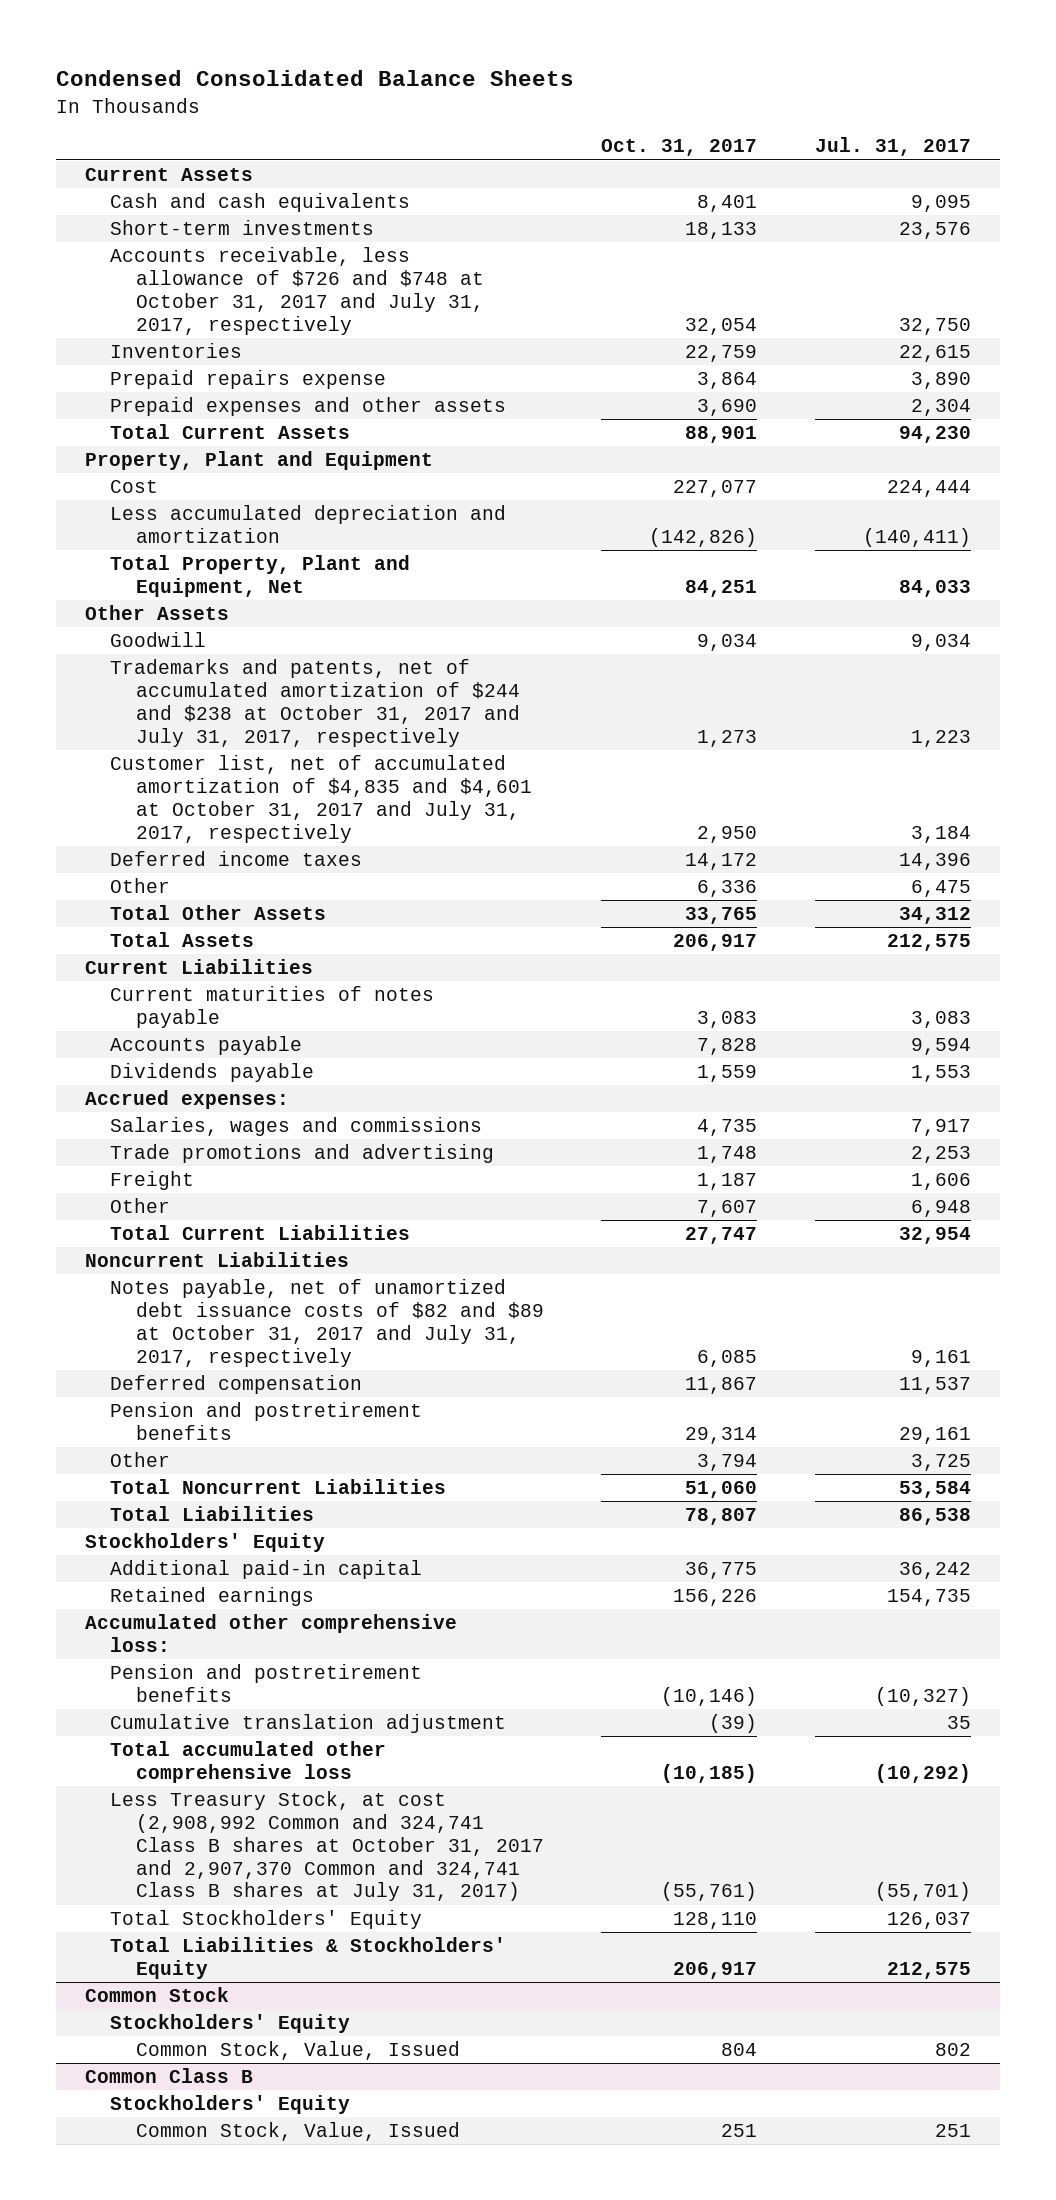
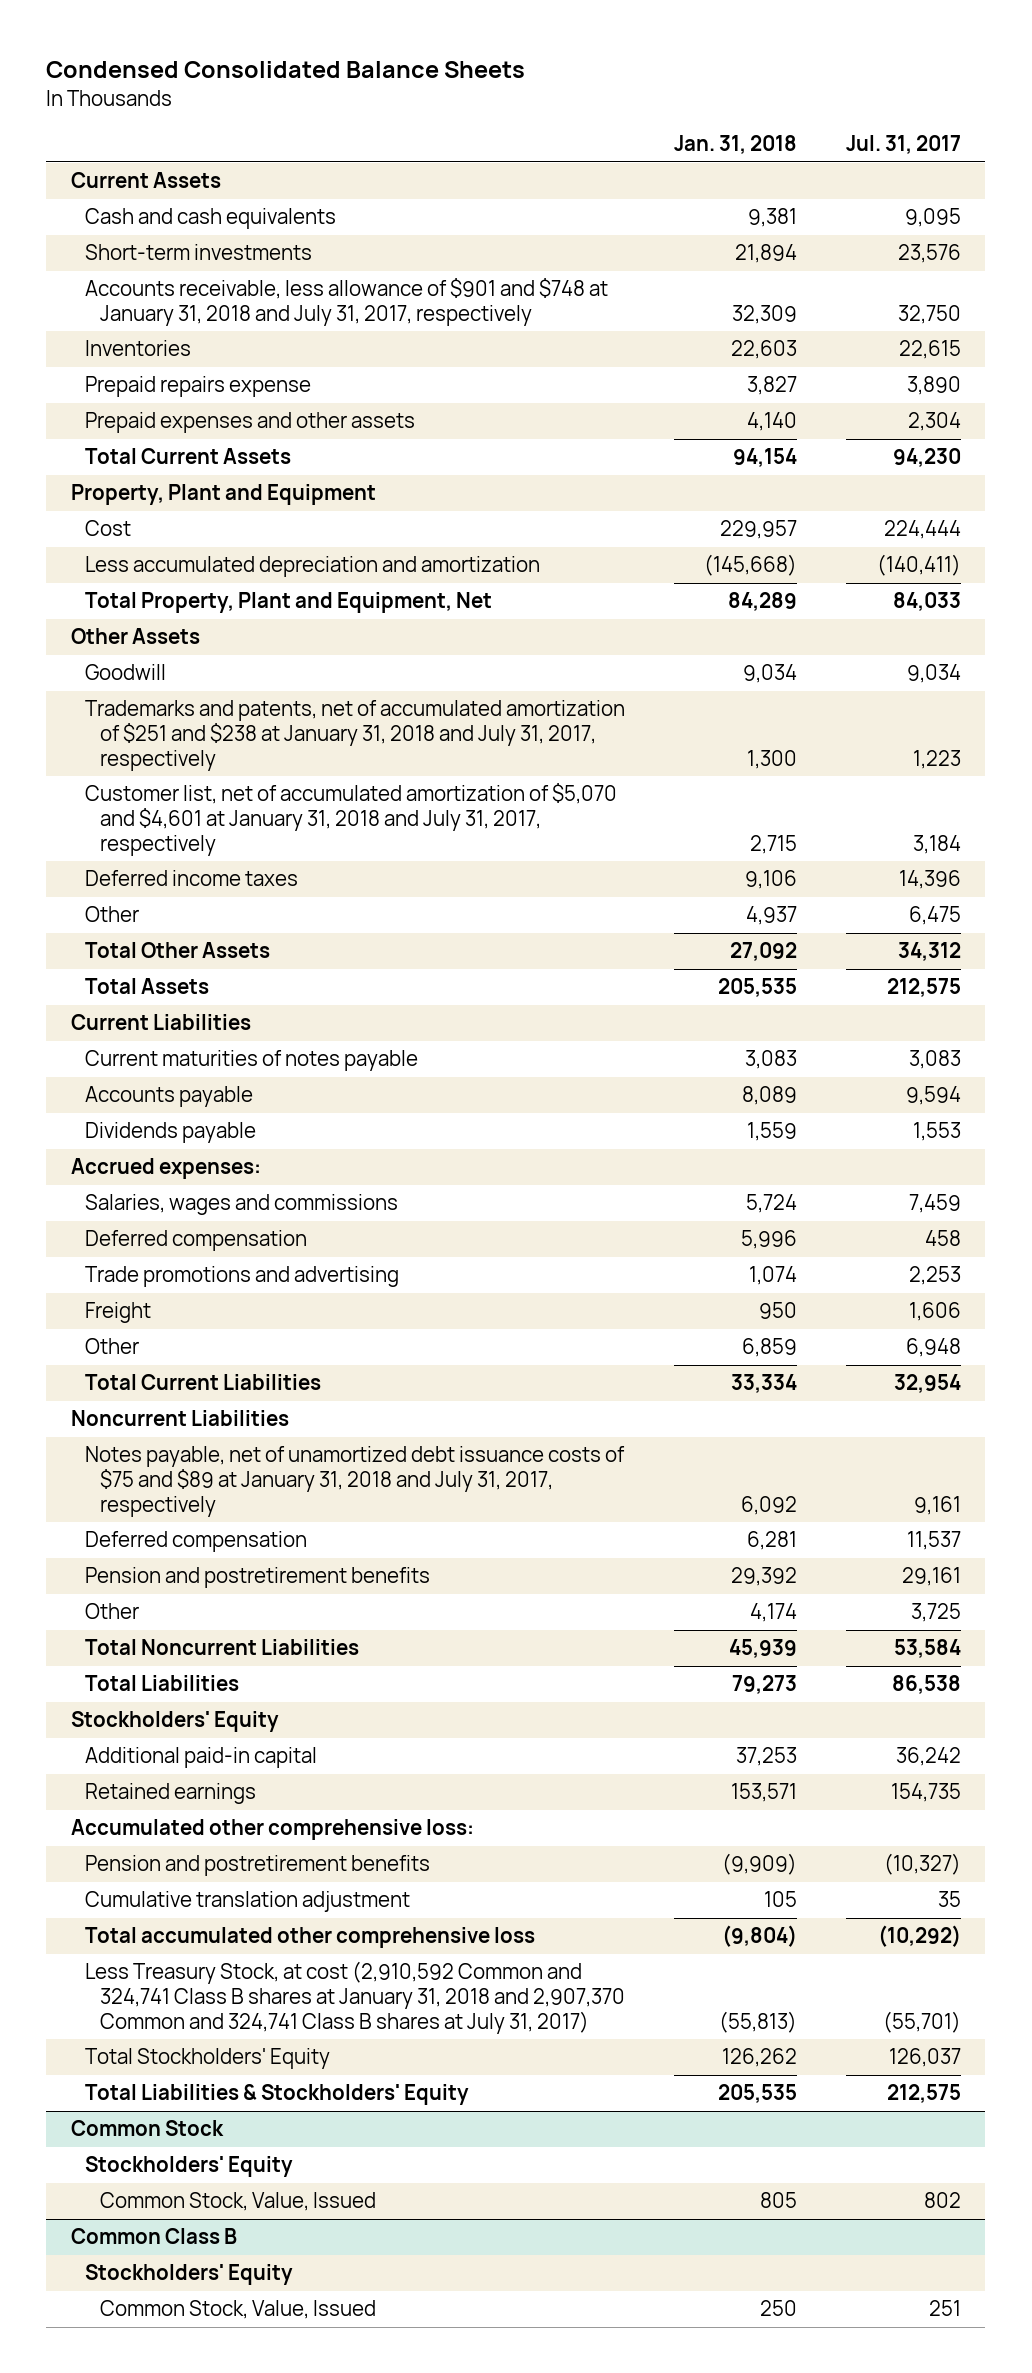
- | Oct. 31, 2017 | Jul. 31, 2017
+ | Jan. 31, 2018 | Jul. 31, 2017
- Accounts receivable, less allowance of $726 and $748 at October 31, 2017 and July 31, 2017, respectively | 32,054 | 32,750
+ Accounts receivable, less allowance of $901 and $748 at January 31, 2018 and July 31, 2017, respectively | 32,309 | 32,750
- Trademarks and patents, net of accumulated amortization of $244 and $238 at October 31, 2017 and July 31, 2017, respectively | 1,273 | 1,223
- Customer list, net of accumulated amortization of $4,835 and $4,601 at October 31, 2017 and July 31, 2017, respectively | 2,950 | 3,184
+ Trademarks and patents, net of accumulated amortization of $251 and $238 at January 31, 2018 and July 31, 2017, respectively | 1,300 | 1,223
+ Customer list, net of accumulated amortization of $5,070 and $4,601 at January 31, 2018 and July 31, 2017, respectively | 2,715 | 3,184
- Salaries, wages and commissions | 4,735 | 7,917
+ Salaries, wages and commissions | 5,724 | 7,459
+ Deferred compensation | 5,996 | 458
- Notes payable, net of unamortized debt issuance costs of $82 and $89 at October 31, 2017 and July 31, 2017, respectively | 6,085 | 9,161
+ Notes payable, net of unamortized debt issuance costs of $75 and $89 at January 31, 2018 and July 31, 2017, respectively | 6,092 | 9,161
- Less Treasury Stock, at cost (2,908,992 Common and 324,741 Class B shares at October 31, 2017 and 2,907,370 Common and 324,741 Class B shares at July 31, 2017) | (55,761) | (55,701)
+ Less Treasury Stock, at cost (2,910,592 Common and 324,741 Class B shares at January 31, 2018 and 2,907,370 Common and 324,741 Class B shares at July 31, 2017) | (55,813) | (55,701)

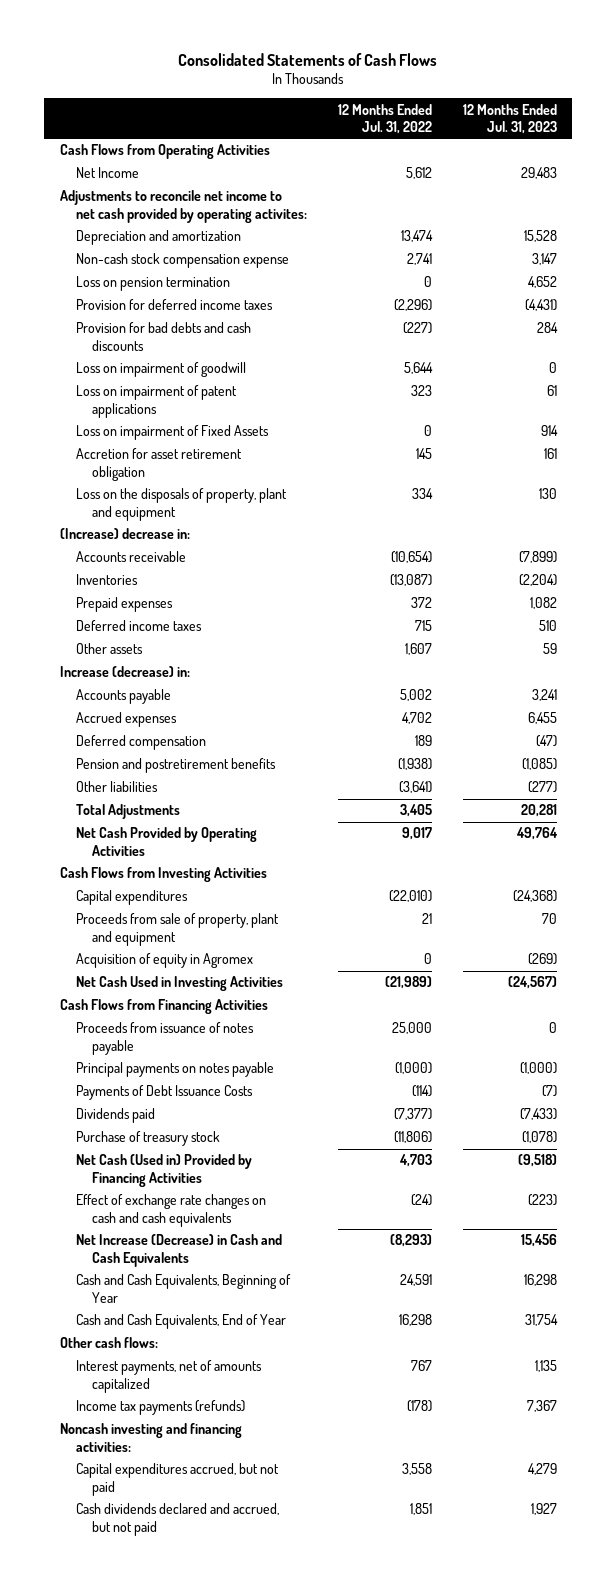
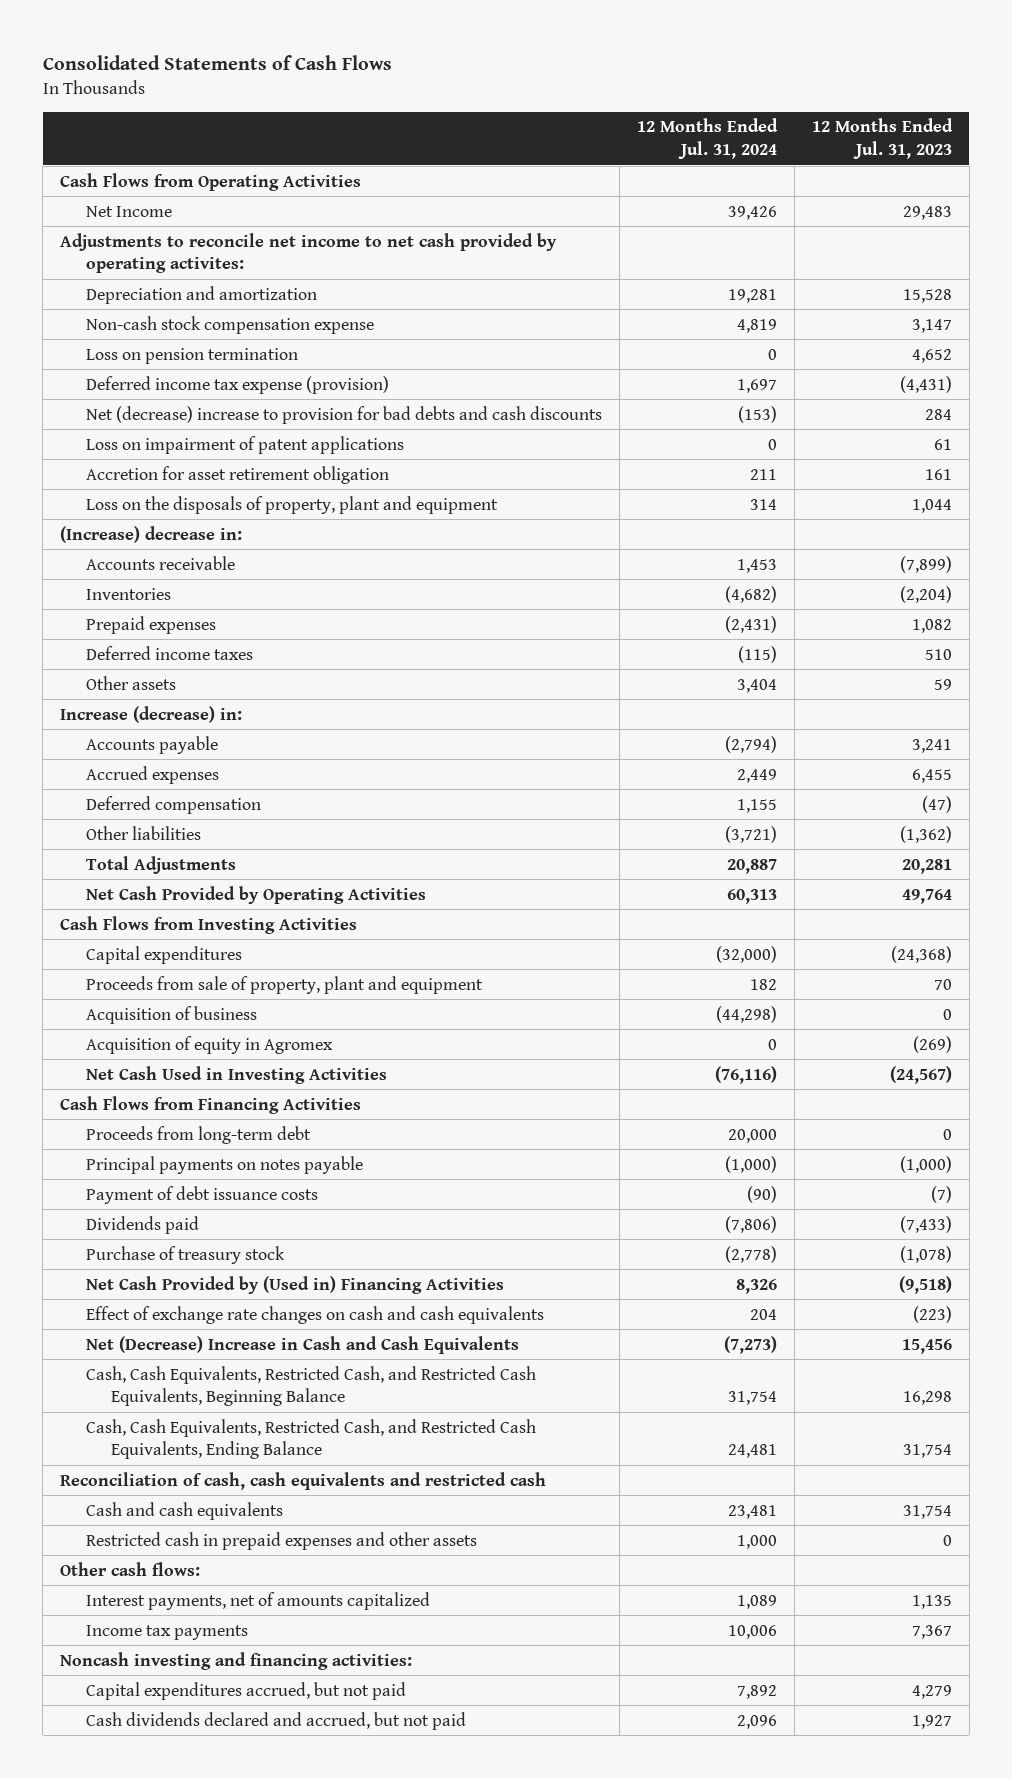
- | 12 Months Ended Jul. 31, 2022 | 12 Months Ended Jul. 31, 2023
+ | 12 Months Ended Jul. 31, 2024 | 12 Months Ended Jul. 31, 2023
- Provision for deferred income taxes | (2,296) | (4,431)
- Provision for bad debts and cash discounts | (227) | 284
- Loss on impairment of goodwill | 5,644 | 0
+ Deferred income tax expense (provision) | 1,697 | (4,431)
+ Net (decrease) increase to provision for bad debts and cash discounts | (153) | 284
- Loss on impairment of Fixed Assets | 0 | 914
- Loss on the disposals of property, plant and equipment | 334 | 130
+ Loss on the disposals of property, plant and equipment | 314 | 1,044
- Pension and postretirement benefits | (1,938) | (1,085)
- Other liabilities | (3,641) | (277)
+ Other liabilities | (3,721) | (1,362)
+ Acquisition of business | (44,298) | 0
- Proceeds from issuance of notes payable | 25,000 | 0
+ Proceeds from long-term debt | 20,000 | 0
- Payments of Debt Issuance Costs | (114) | (7)
+ Payment of debt issuance costs | (90) | (7)
- Net Cash (Used in) Provided by Financing Activities | 4,703 | (9,518)
+ Net Cash Provided by (Used in) Financing Activities | 8,326 | (9,518)
- Net Increase (Decrease) in Cash and Cash Equivalents | (8,293) | 15,456
- Cash and Cash Equivalents, Beginning of Year | 24,591 | 16,298
- Cash and Cash Equivalents, End of Year | 16,298 | 31,754
+ Net (Decrease) Increase in Cash and Cash Equivalents | (7,273) | 15,456
+ Cash, Cash Equivalents, Restricted Cash, and Restricted Cash Equivalents, Beginning Balance | 31,754 | 16,298
+ Cash, Cash Equivalents, Restricted Cash, and Restricted Cash Equivalents, Ending Balance | 24,481 | 31,754
+ Reconciliation of cash, cash equivalents and restricted cash
+ Cash and cash equivalents | 23,481 | 31,754
+ Restricted cash in prepaid expenses and other assets | 1,000 | 0
- Income tax payments (refunds) | (178) | 7,367
+ Income tax payments | 10,006 | 7,367

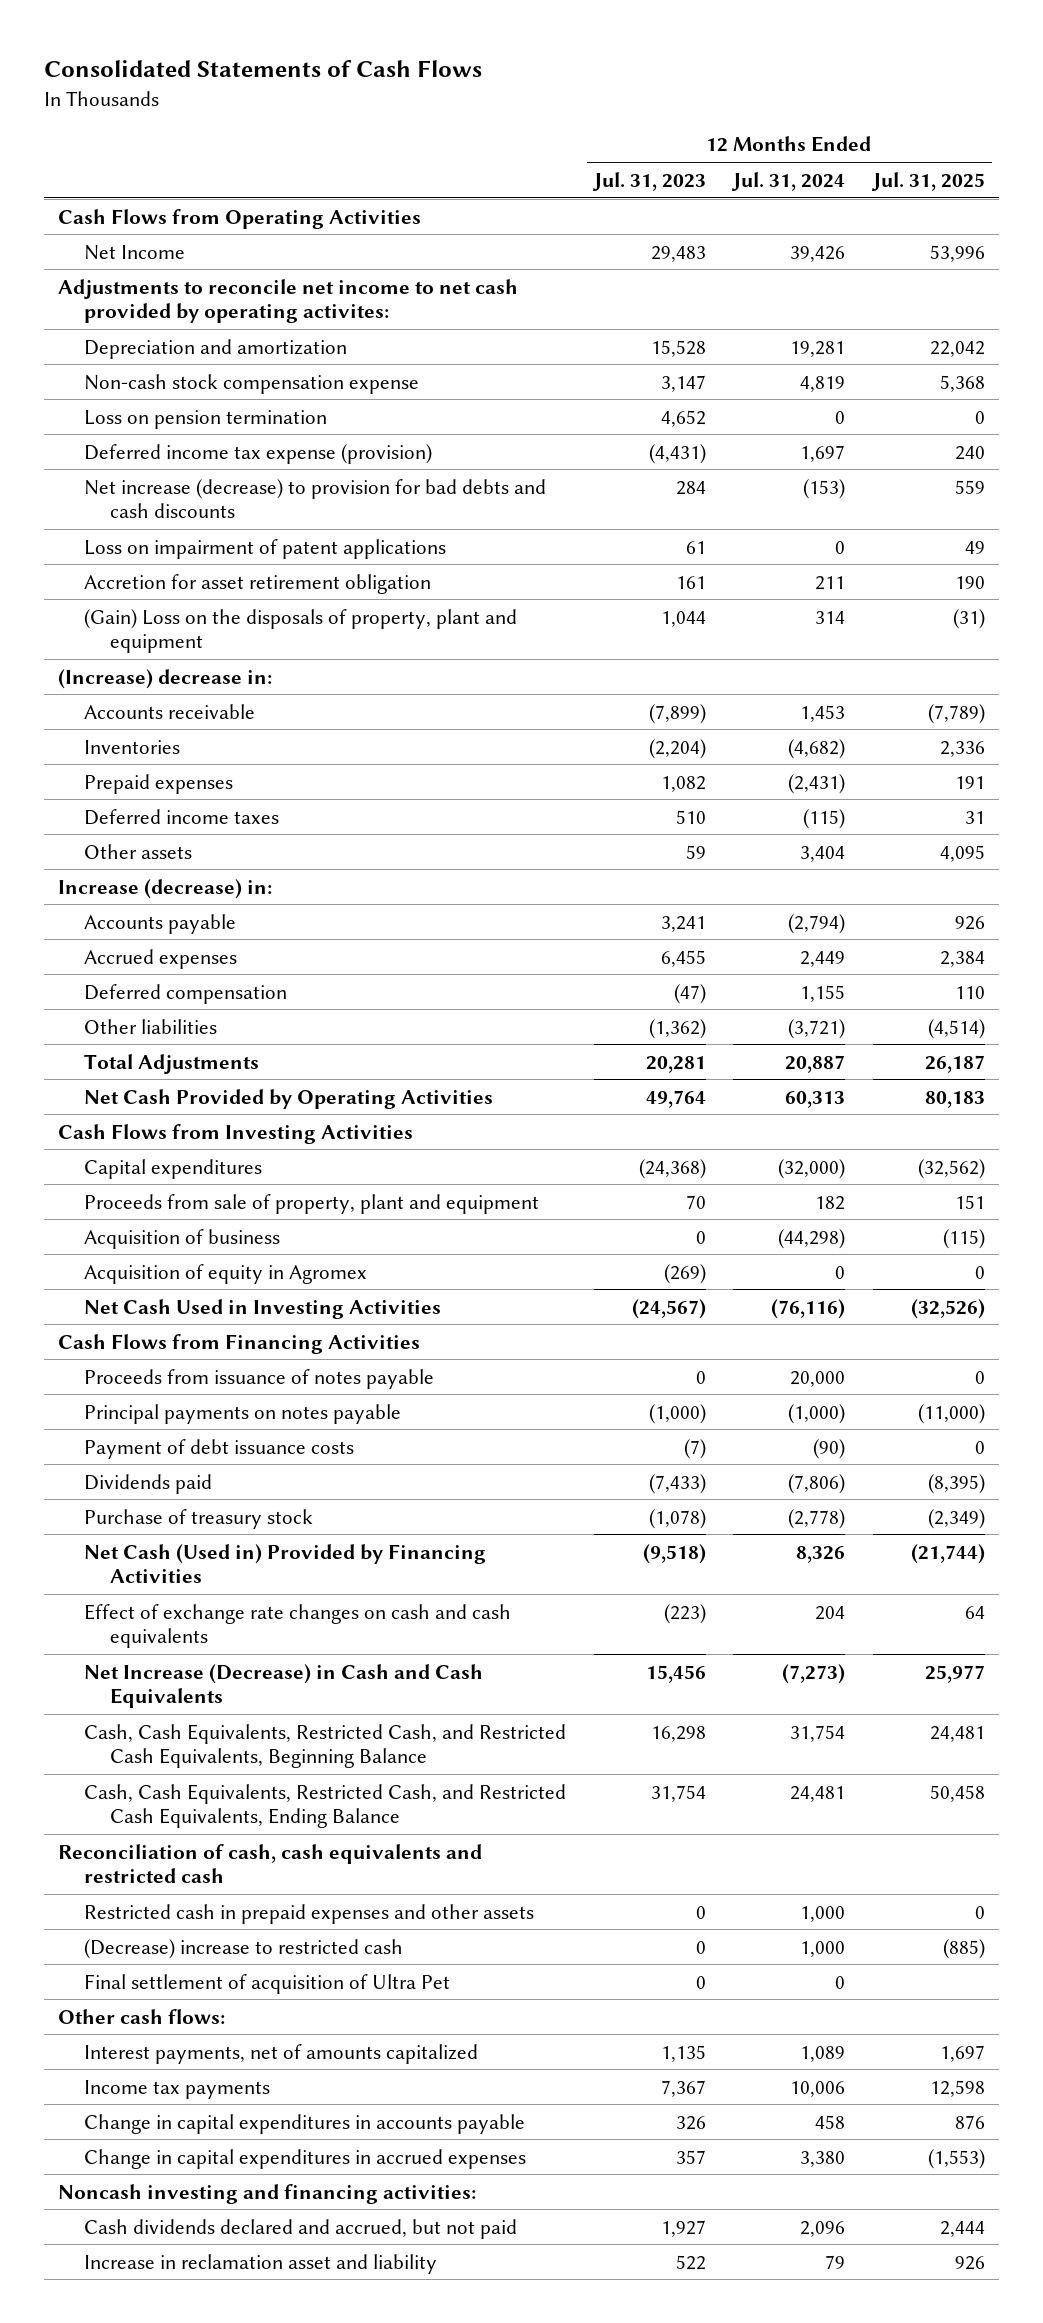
- | 12 Months Ended Jul. 31, 2024 | 12 Months Ended Jul. 31, 2023
+ | 12 Months Ended Jul. 31, 2023 | 12 Months Ended Jul. 31, 2024 | 12 Months Ended Jul. 31, 2025
- Net (decrease) increase to provision for bad debts and cash discounts | (153) | 284
+ Net increase (decrease) to provision for bad debts and cash discounts | 284 | (153) | 559
- Loss on the disposals of property, plant and equipment | 314 | 1,044
+ (Gain) Loss on the disposals of property, plant and equipment | 1,044 | 314 | (31)
- Proceeds from long-term debt | 20,000 | 0
+ Proceeds from issuance of notes payable | 0 | 20,000 | 0
- Net Cash Provided by (Used in) Financing Activities | 8,326 | (9,518)
+ Net Cash (Used in) Provided by Financing Activities | (9,518) | 8,326 | (21,744)
- Net (Decrease) Increase in Cash and Cash Equivalents | (7,273) | 15,456
+ Net Increase (Decrease) in Cash and Cash Equivalents | 15,456 | (7,273) | 25,977
- Cash and cash equivalents | 23,481 | 31,754
+ (Decrease) increase to restricted cash | 0 | 1,000 | (885)
+ Final settlement of acquisition of Ultra Pet | 0 | 0 |
+ Change in capital expenditures in accounts payable | 326 | 458 | 876
+ Change in capital expenditures in accrued expenses | 357 | 3,380 | (1,553)
- Capital expenditures accrued, but not paid | 7,892 | 4,279
+ Increase in reclamation asset and liability | 522 | 79 | 926

